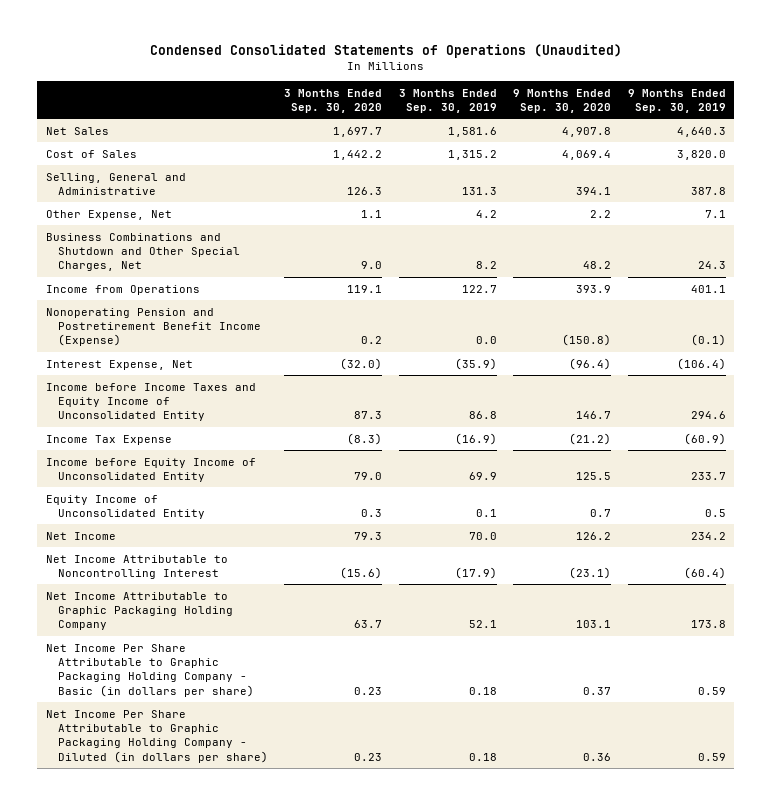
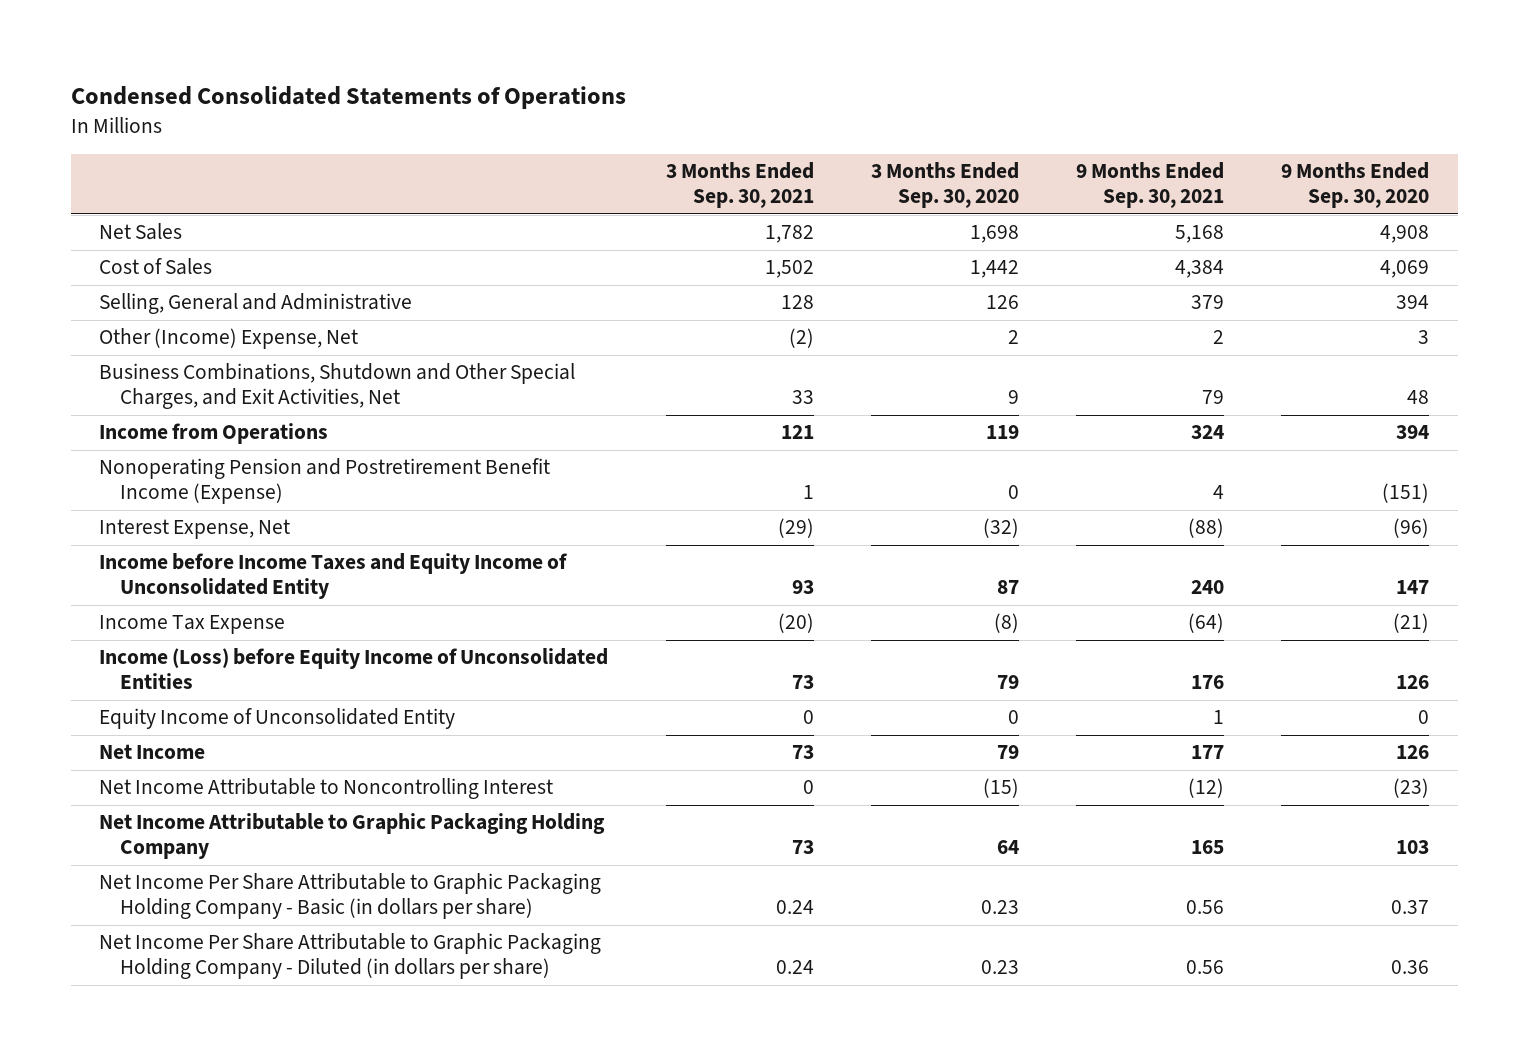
- Condensed Consolidated Statements of Operations (Unaudited)
+ Condensed Consolidated Statements of Operations
- | 3 Months Ended Sep. 30, 2020 | 3 Months Ended Sep. 30, 2019 | 9 Months Ended Sep. 30, 2020 | 9 Months Ended Sep. 30, 2019
+ | 3 Months Ended Sep. 30, 2021 | 3 Months Ended Sep. 30, 2020 | 9 Months Ended Sep. 30, 2021 | 9 Months Ended Sep. 30, 2020
- Net Sales | 1,697.7 | 1,581.6 | 4,907.8 | 4,640.3
- Cost of Sales | 1,442.2 | 1,315.2 | 4,069.4 | 3,820.0
- Selling, General and Administrative | 126.3 | 131.3 | 394.1 | 387.8
- Other Expense, Net | 1.1 | 4.2 | 2.2 | 7.1
- Business Combinations and Shutdown and Other Special Charges, Net | 9.0 | 8.2 | 48.2 | 24.3
- Income from Operations | 119.1 | 122.7 | 393.9 | 401.1
- Nonoperating Pension and Postretirement Benefit Income (Expense) | 0.2 | 0.0 | (150.8) | (0.1)
- Interest Expense, Net | (32.0) | (35.9) | (96.4) | (106.4)
- Income before Income Taxes and Equity Income of Unconsolidated Entity | 87.3 | 86.8 | 146.7 | 294.6
- Income Tax Expense | (8.3) | (16.9) | (21.2) | (60.9)
- Income before Equity Income of Unconsolidated Entity | 79.0 | 69.9 | 125.5 | 233.7
- Equity Income of Unconsolidated Entity | 0.3 | 0.1 | 0.7 | 0.5
- Net Income | 79.3 | 70.0 | 126.2 | 234.2
- Net Income Attributable to Noncontrolling Interest | (15.6) | (17.9) | (23.1) | (60.4)
- Net Income Attributable to Graphic Packaging Holding Company | 63.7 | 52.1 | 103.1 | 173.8
+ Net Sales | 1,782 | 1,698 | 5,168 | 4,908
+ Cost of Sales | 1,502 | 1,442 | 4,384 | 4,069
+ Selling, General and Administrative | 128 | 126 | 379 | 394
+ Other (Income) Expense, Net | (2) | 2 | 2 | 3
+ Business Combinations, Shutdown and Other Special Charges, and Exit Activities, Net | 33 | 9 | 79 | 48
+ Income from Operations | 121 | 119 | 324 | 394
+ Nonoperating Pension and Postretirement Benefit Income (Expense) | 1 | 0 | 4 | (151)
+ Interest Expense, Net | (29) | (32) | (88) | (96)
+ Income before Income Taxes and Equity Income of Unconsolidated Entity | 93 | 87 | 240 | 147
+ Income Tax Expense | (20) | (8) | (64) | (21)
+ Income (Loss) before Equity Income of Unconsolidated Entities | 73 | 79 | 176 | 126
+ Equity Income of Unconsolidated Entity | 0 | 0 | 1 | 0
+ Net Income | 73 | 79 | 177 | 126
+ Net Income Attributable to Noncontrolling Interest | 0 | (15) | (12) | (23)
+ Net Income Attributable to Graphic Packaging Holding Company | 73 | 64 | 165 | 103

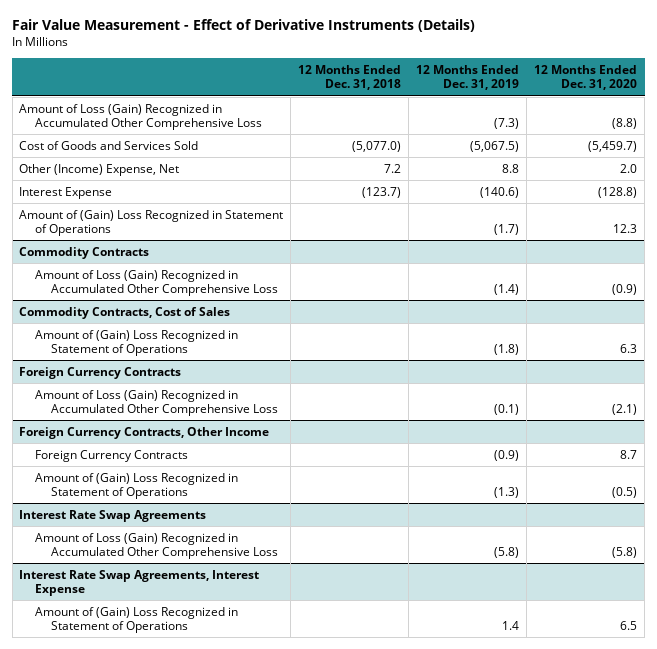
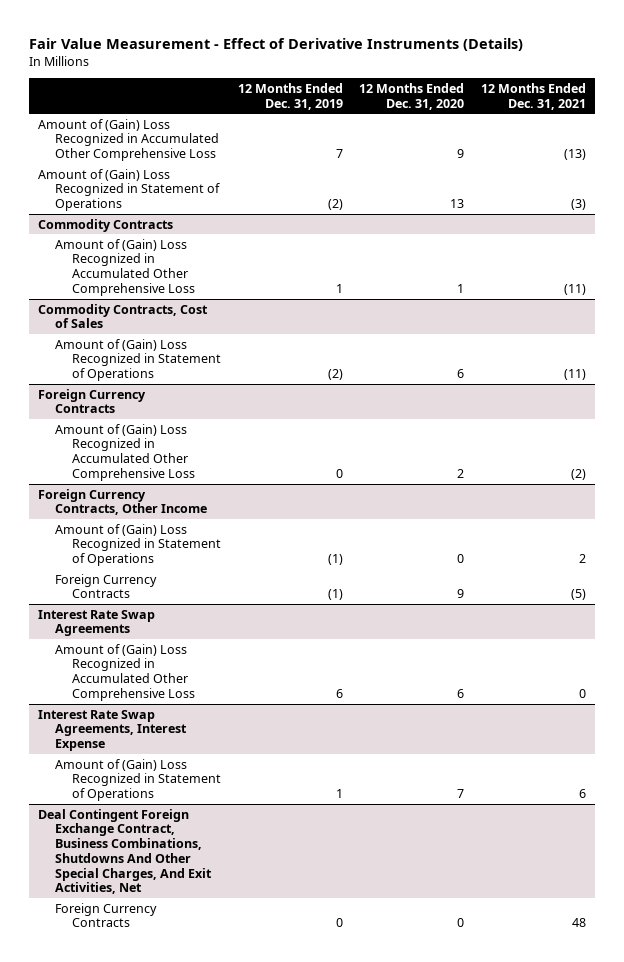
- | 12 Months Ended Dec. 31, 2018 | 12 Months Ended Dec. 31, 2019 | 12 Months Ended Dec. 31, 2020
+ | 12 Months Ended Dec. 31, 2019 | 12 Months Ended Dec. 31, 2020 | 12 Months Ended Dec. 31, 2021
- Amount of Loss (Gain) Recognized in Accumulated Other Comprehensive Loss | | (7.3) | (8.8)
- Cost of Goods and Services Sold | (5,077.0) | (5,067.5) | (5,459.7)
- Other (Income) Expense, Net | 7.2 | 8.8 | 2.0
- Interest Expense | (123.7) | (140.6) | (128.8)
- Amount of (Gain) Loss Recognized in Statement of Operations | | (1.7) | 12.3
+ Amount of (Gain) Loss Recognized in Accumulated Other Comprehensive Loss | 7 | 9 | (13)
+ Amount of (Gain) Loss Recognized in Statement of Operations | (2) | 13 | (3)
@ Commodity Contracts
- Amount of Loss (Gain) Recognized in Accumulated Other Comprehensive Loss | | (1.4) | (0.9)
+ Amount of (Gain) Loss Recognized in Accumulated Other Comprehensive Loss | 1 | 1 | (11)
@ Commodity Contracts, Cost of Sales
- Amount of (Gain) Loss Recognized in Statement of Operations | | (1.8) | 6.3
+ Amount of (Gain) Loss Recognized in Statement of Operations | (2) | 6 | (11)
@ Foreign Currency Contracts
- Amount of Loss (Gain) Recognized in Accumulated Other Comprehensive Loss | | (0.1) | (2.1)
+ Amount of (Gain) Loss Recognized in Accumulated Other Comprehensive Loss | 0 | 2 | (2)
@ Foreign Currency Contracts, Other Income
- Foreign Currency Contracts | | (0.9) | 8.7
- Amount of (Gain) Loss Recognized in Statement of Operations | | (1.3) | (0.5)
+ Amount of (Gain) Loss Recognized in Statement of Operations | (1) | 0 | 2
+ Foreign Currency Contracts | (1) | 9 | (5)
@ Interest Rate Swap Agreements
- Amount of Loss (Gain) Recognized in Accumulated Other Comprehensive Loss | | (5.8) | (5.8)
+ Amount of (Gain) Loss Recognized in Accumulated Other Comprehensive Loss | 6 | 6 | 0
@ Interest Rate Swap Agreements, Interest Expense
- Amount of (Gain) Loss Recognized in Statement of Operations | | 1.4 | 6.5
+ Amount of (Gain) Loss Recognized in Statement of Operations | 1 | 7 | 6
+ Deal Contingent Foreign Exchange Contract, Business Combinations, Shutdowns And Other Special Charges, And Exit Activities, Net
+ Foreign Currency Contracts | 0 | 0 | 48

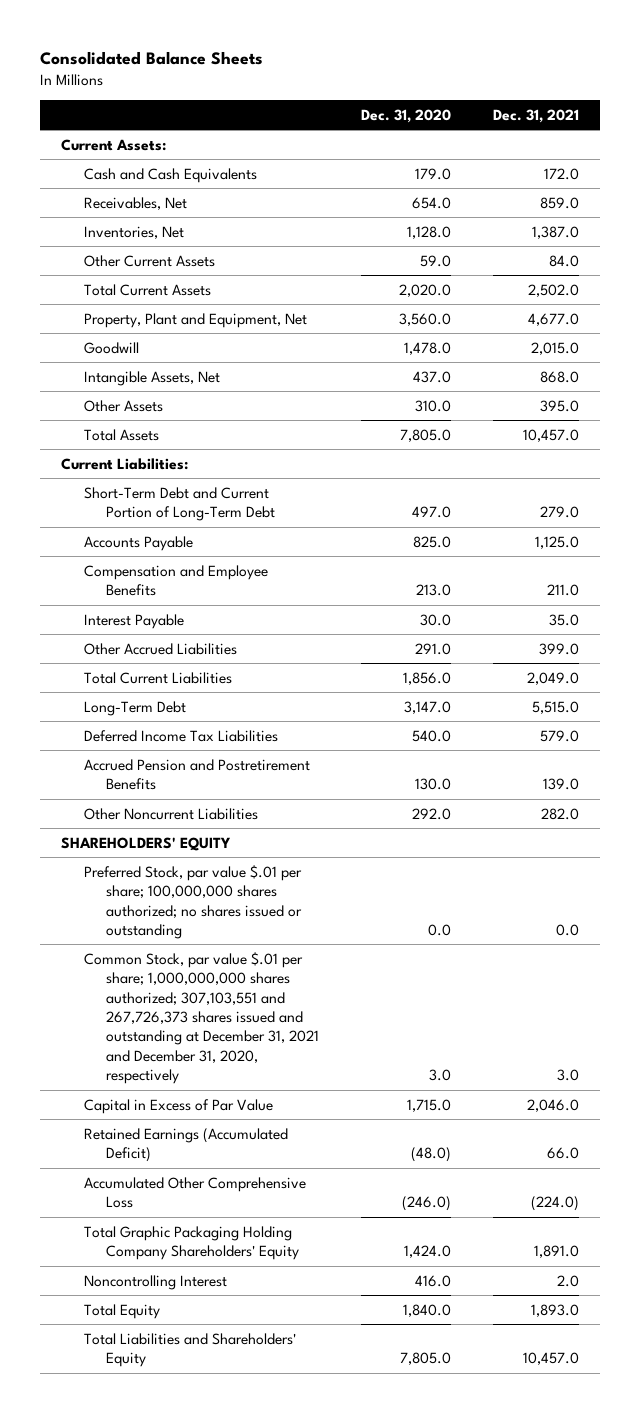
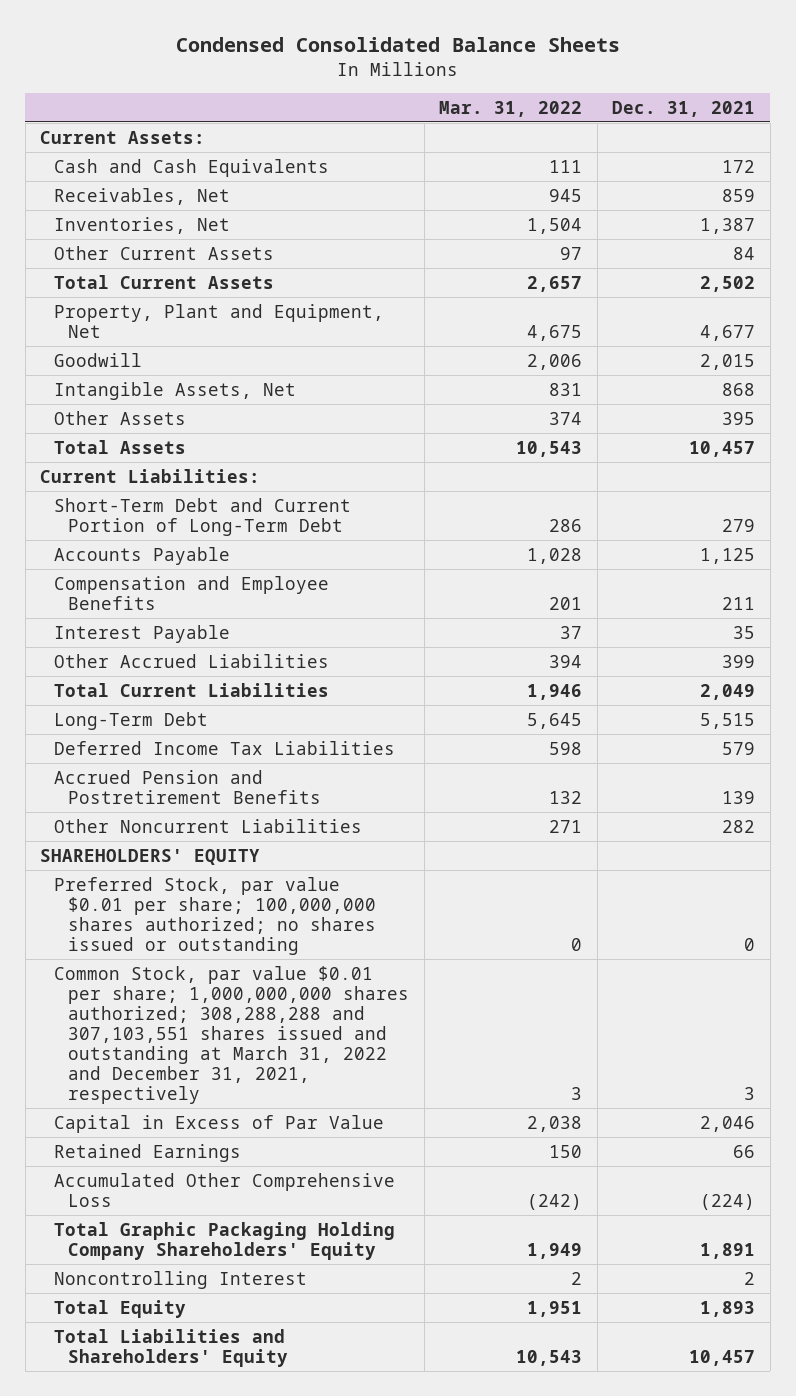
- Consolidated Balance Sheets
+ Condensed Consolidated Balance Sheets
- | Dec. 31, 2020 | Dec. 31, 2021
+ | Mar. 31, 2022 | Dec. 31, 2021
- Cash and Cash Equivalents | 179.0 | 172.0
- Receivables, Net | 654.0 | 859.0
- Inventories, Net | 1,128.0 | 1,387.0
- Other Current Assets | 59.0 | 84.0
- Total Current Assets | 2,020.0 | 2,502.0
- Property, Plant and Equipment, Net | 3,560.0 | 4,677.0
- Goodwill | 1,478.0 | 2,015.0
- Intangible Assets, Net | 437.0 | 868.0
- Other Assets | 310.0 | 395.0
- Total Assets | 7,805.0 | 10,457.0
+ Cash and Cash Equivalents | 111 | 172
+ Receivables, Net | 945 | 859
+ Inventories, Net | 1,504 | 1,387
+ Other Current Assets | 97 | 84
+ Total Current Assets | 2,657 | 2,502
+ Property, Plant and Equipment, Net | 4,675 | 4,677
+ Goodwill | 2,006 | 2,015
+ Intangible Assets, Net | 831 | 868
+ Other Assets | 374 | 395
+ Total Assets | 10,543 | 10,457
- Short-Term Debt and Current Portion of Long-Term Debt | 497.0 | 279.0
- Accounts Payable | 825.0 | 1,125.0
- Compensation and Employee Benefits | 213.0 | 211.0
- Interest Payable | 30.0 | 35.0
- Other Accrued Liabilities | 291.0 | 399.0
- Total Current Liabilities | 1,856.0 | 2,049.0
- Long-Term Debt | 3,147.0 | 5,515.0
- Deferred Income Tax Liabilities | 540.0 | 579.0
- Accrued Pension and Postretirement Benefits | 130.0 | 139.0
- Other Noncurrent Liabilities | 292.0 | 282.0
+ Short-Term Debt and Current Portion of Long-Term Debt | 286 | 279
+ Accounts Payable | 1,028 | 1,125
+ Compensation and Employee Benefits | 201 | 211
+ Interest Payable | 37 | 35
+ Other Accrued Liabilities | 394 | 399
+ Total Current Liabilities | 1,946 | 2,049
+ Long-Term Debt | 5,645 | 5,515
+ Deferred Income Tax Liabilities | 598 | 579
+ Accrued Pension and Postretirement Benefits | 132 | 139
+ Other Noncurrent Liabilities | 271 | 282
- Preferred Stock, par value $.01 per share; 100,000,000 shares authorized; no shares issued or outstanding | 0.0 | 0.0
- Common Stock, par value $.01 per share; 1,000,000,000 shares authorized; 307,103,551 and 267,726,373 shares issued and outstanding at December 31, 2021 and December 31, 2020, respectively | 3.0 | 3.0
- Capital in Excess of Par Value | 1,715.0 | 2,046.0
- Retained Earnings (Accumulated Deficit) | (48.0) | 66.0
- Accumulated Other Comprehensive Loss | (246.0) | (224.0)
- Total Graphic Packaging Holding Company Shareholders' Equity | 1,424.0 | 1,891.0
- Noncontrolling Interest | 416.0 | 2.0
- Total Equity | 1,840.0 | 1,893.0
- Total Liabilities and Shareholders' Equity | 7,805.0 | 10,457.0
+ Preferred Stock, par value $0.01 per share; 100,000,000 shares authorized; no shares issued or outstanding | 0 | 0
+ Common Stock, par value $0.01 per share; 1,000,000,000 shares authorized; 308,288,288 and 307,103,551 shares issued and outstanding at March 31, 2022 and December 31, 2021, respectively | 3 | 3
+ Capital in Excess of Par Value | 2,038 | 2,046
+ Retained Earnings | 150 | 66
+ Accumulated Other Comprehensive Loss | (242) | (224)
+ Total Graphic Packaging Holding Company Shareholders' Equity | 1,949 | 1,891
+ Noncontrolling Interest | 2 | 2
+ Total Equity | 1,951 | 1,893
+ Total Liabilities and Shareholders' Equity | 10,543 | 10,457

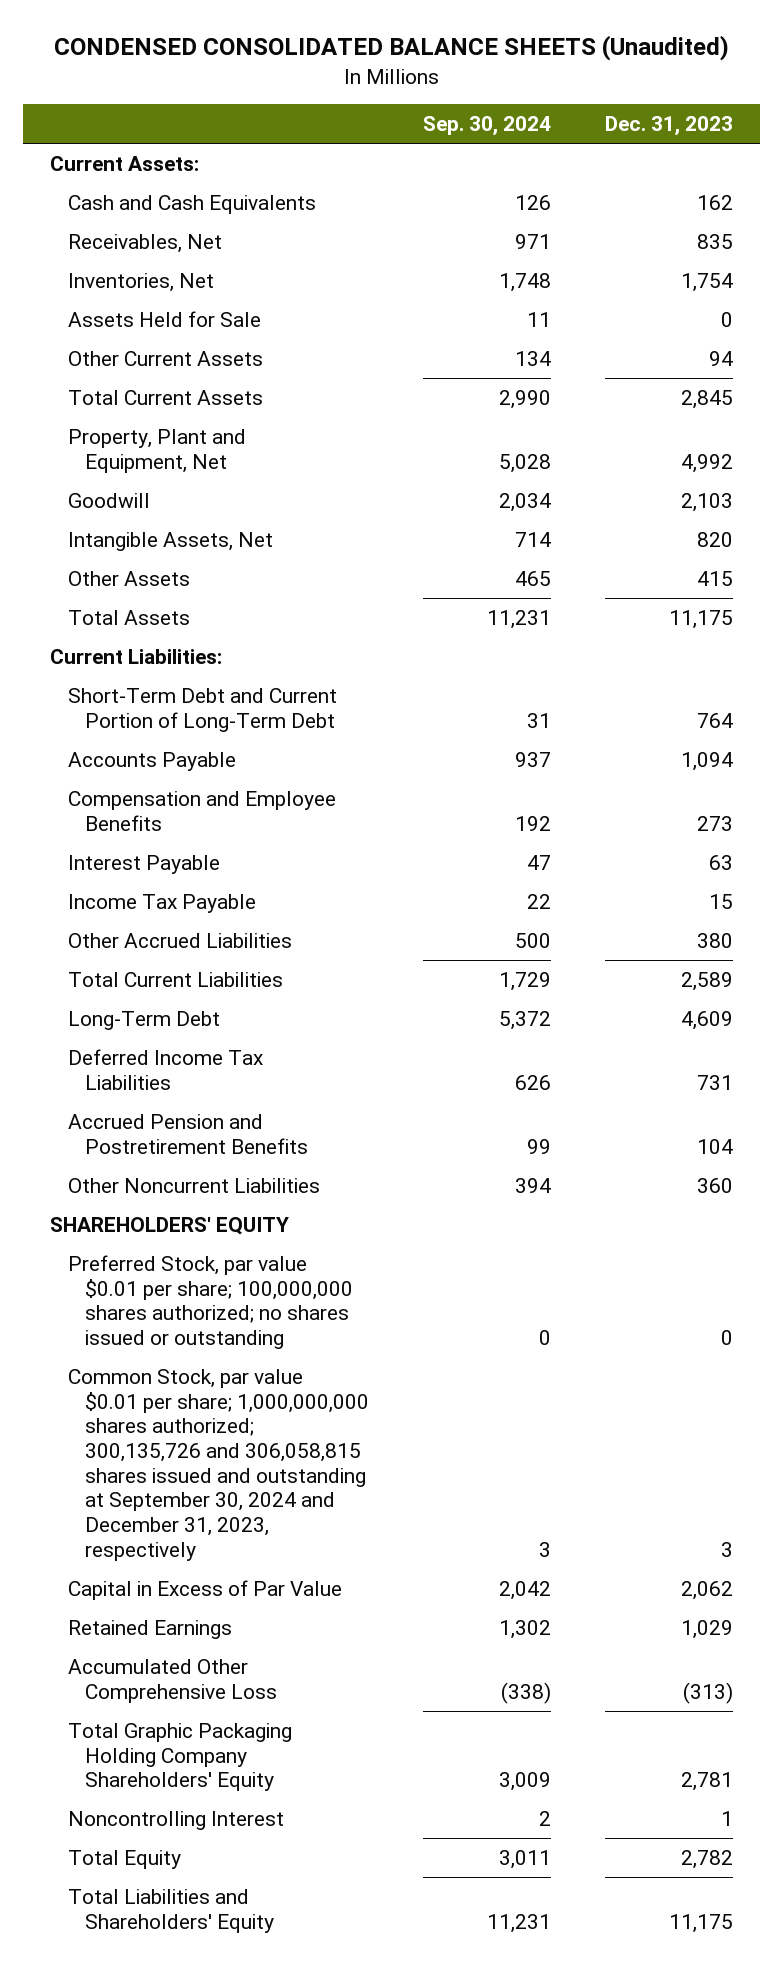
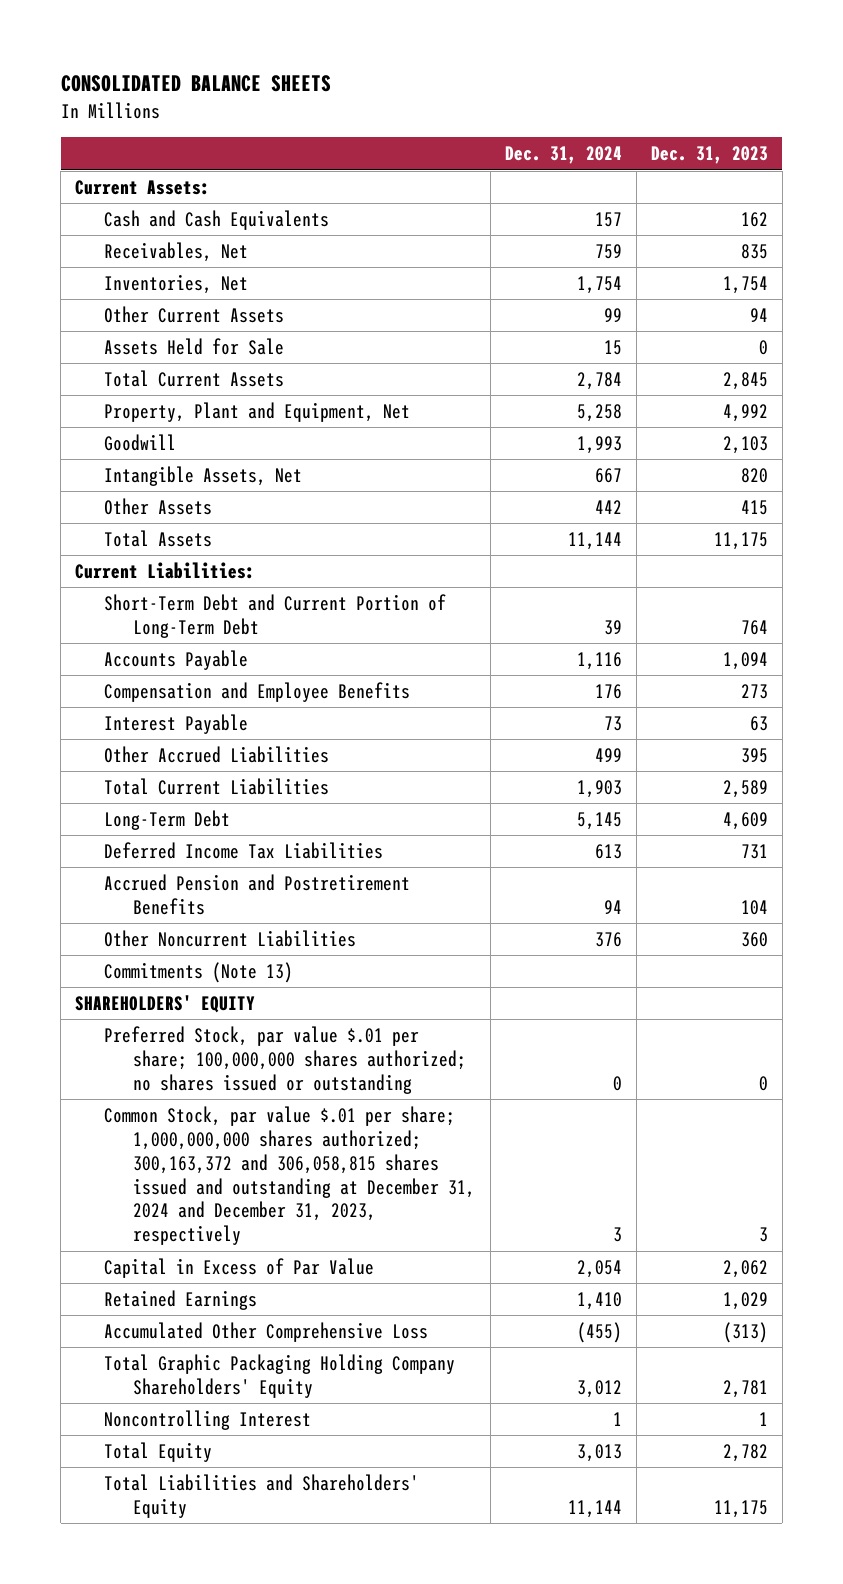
- CONDENSED CONSOLIDATED BALANCE SHEETS (Unaudited)
+ CONSOLIDATED BALANCE SHEETS
- | Sep. 30, 2024 | Dec. 31, 2023
+ | Dec. 31, 2024 | Dec. 31, 2023
moved down: Assets Held for Sale | 15 | 0
- Income Tax Payable | 22 | 15
- Other Accrued Liabilities | 500 | 380
+ Other Accrued Liabilities | 499 | 395
+ Commitments (Note 13)
- Preferred Stock, par value $0.01 per share; 100,000,000 shares authorized; no shares issued or outstanding | 0 | 0
- Common Stock, par value $0.01 per share; 1,000,000,000 shares authorized; 300,135,726 and 306,058,815 shares issued and outstanding at September 30, 2024 and December 31, 2023, respectively | 3 | 3
+ Preferred Stock, par value $.01 per share; 100,000,000 shares authorized; no shares issued or outstanding | 0 | 0
+ Common Stock, par value $.01 per share; 1,000,000,000 shares authorized; 300,163,372 and 306,058,815 shares issued and outstanding at December 31, 2024 and December 31, 2023, respectively | 3 | 3

